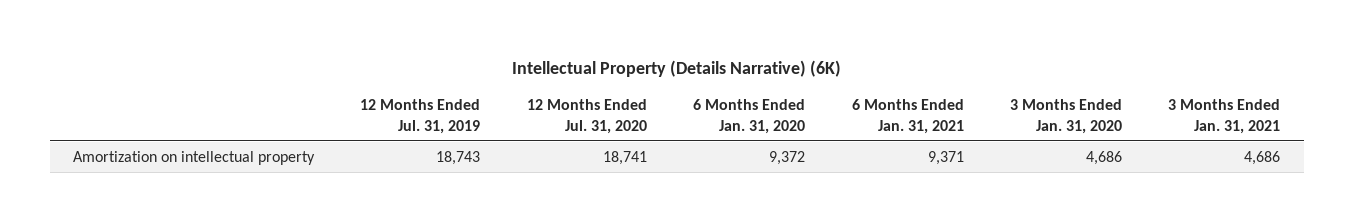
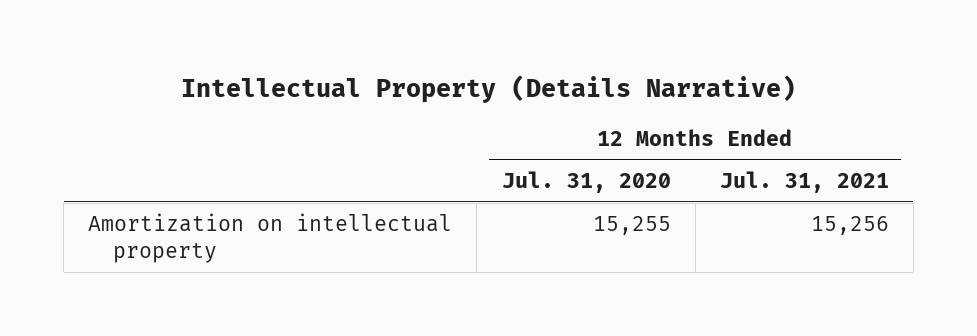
- Intellectual Property (Details Narrative) (6K)
+ Intellectual Property (Details Narrative)
- | 12 Months Ended Jul. 31, 2019 | 12 Months Ended Jul. 31, 2020 | 6 Months Ended Jan. 31, 2020 | 6 Months Ended Jan. 31, 2021 | 3 Months Ended Jan. 31, 2020 | 3 Months Ended Jan. 31, 2021
+ | 12 Months Ended Jul. 31, 2020 | 12 Months Ended Jul. 31, 2021
- Amortization on intellectual property | 18,743 | 18,741 | 9,372 | 9,371 | 4,686 | 4,686
+ Amortization on intellectual property | 15,255 | 15,256

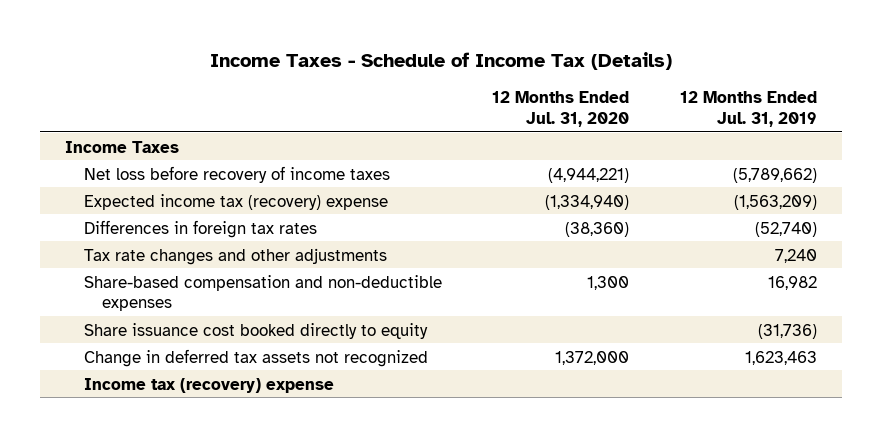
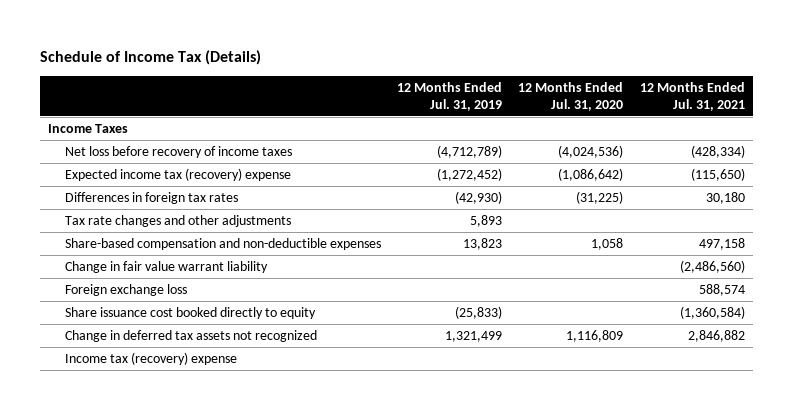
- Income Taxes - Schedule of Income Tax (Details)
+ Schedule of Income Tax (Details)
- | 12 Months Ended Jul. 31, 2020 | 12 Months Ended Jul. 31, 2019
+ | 12 Months Ended Jul. 31, 2019 | 12 Months Ended Jul. 31, 2020 | 12 Months Ended Jul. 31, 2021
- Net loss before recovery of income taxes | (4,944,221) | (5,789,662)
- Expected income tax (recovery) expense | (1,334,940) | (1,563,209)
- Differences in foreign tax rates | (38,360) | (52,740)
- Tax rate changes and other adjustments | | 7,240
- Share-based compensation and non-deductible expenses | 1,300 | 16,982
- Share issuance cost booked directly to equity | | (31,736)
- Change in deferred tax assets not recognized | 1,372,000 | 1,623,463
+ Net loss before recovery of income taxes | (4,712,789) | (4,024,536) | (428,334)
+ Expected income tax (recovery) expense | (1,272,452) | (1,086,642) | (115,650)
+ Differences in foreign tax rates | (42,930) | (31,225) | 30,180
+ Tax rate changes and other adjustments | 5,893 | |
+ Share-based compensation and non-deductible expenses | 13,823 | 1,058 | 497,158
+ Change in fair value warrant liability | | | (2,486,560)
+ Foreign exchange loss | | | 588,574
+ Share issuance cost booked directly to equity | (25,833) | | (1,360,584)
+ Change in deferred tax assets not recognized | 1,321,499 | 1,116,809 | 2,846,882

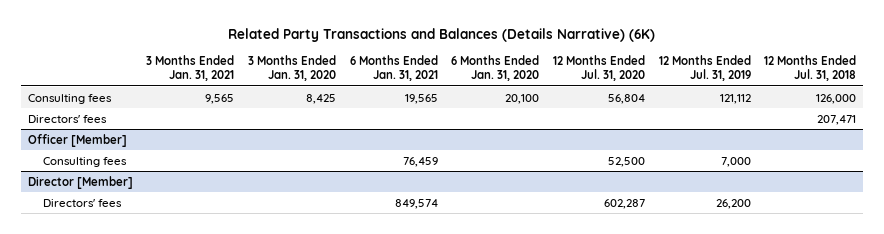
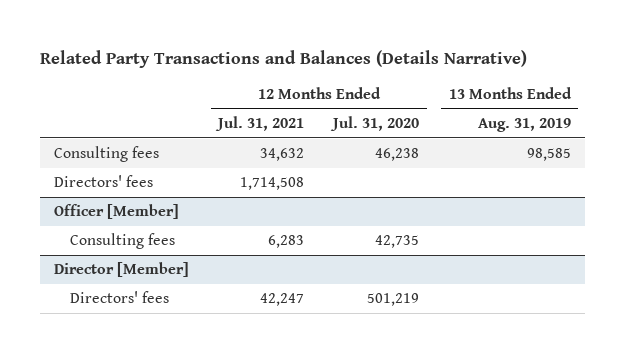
- Related Party Transactions and Balances (Details Narrative) (6K)
+ Related Party Transactions and Balances (Details Narrative)
- | 3 Months Ended Jan. 31, 2021 | 3 Months Ended Jan. 31, 2020 | 6 Months Ended Jan. 31, 2021 | 6 Months Ended Jan. 31, 2020 | 12 Months Ended Jul. 31, 2020 | 12 Months Ended Jul. 31, 2019 | 12 Months Ended Jul. 31, 2018
+ | 12 Months Ended Jul. 31, 2021 | 12 Months Ended Jul. 31, 2020 | 13 Months Ended Aug. 31, 2019
- Consulting fees | 9,565 | 8,425 | 19,565 | 20,100 | 56,804 | 121,112 | 126,000
+ Consulting fees | 34,632 | 46,238 | 98,585
@ Officer [Member]
- Consulting fees | | | 76,459 | | 52,500 | 7,000 |
+ Consulting fees | 6,283 | 42,735 |
@ Director [Member]
- Directors' fees | | | 849,574 | | 602,287 | 26,200 |
+ Directors' fees | 42,247 | 501,219 |

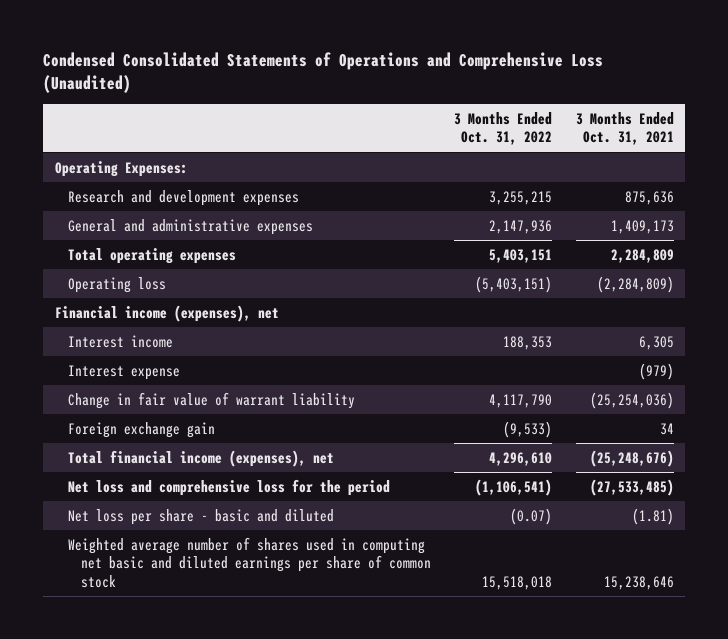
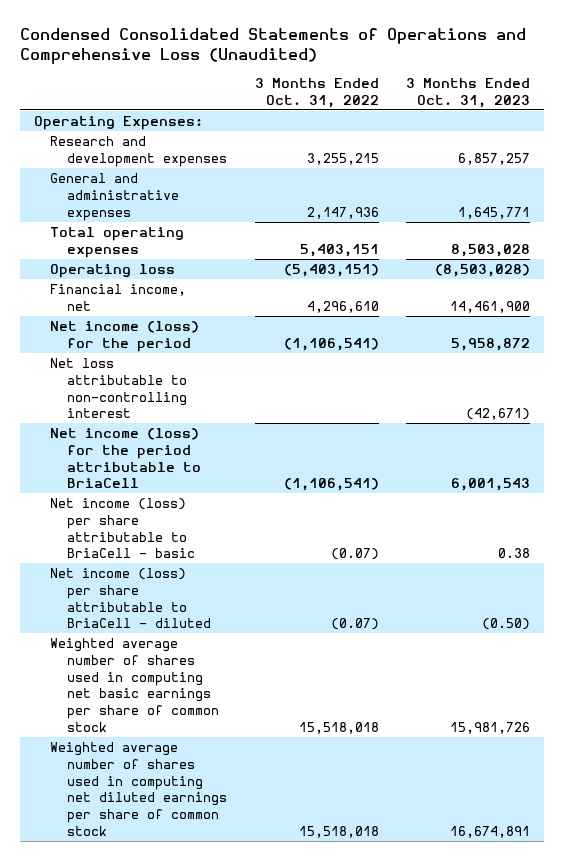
- | 3 Months Ended Oct. 31, 2022 | 3 Months Ended Oct. 31, 2021
+ | 3 Months Ended Oct. 31, 2022 | 3 Months Ended Oct. 31, 2023
- Financial income (expenses), net
- Interest income | 188,353 | 6,305
- Interest expense | | (979)
- Change in fair value of warrant liability | 4,117,790 | (25,254,036)
- Foreign exchange gain | (9,533) | 34
- Total financial income (expenses), net | 4,296,610 | (25,248,676)
- Net loss and comprehensive loss for the period | (1,106,541) | (27,533,485)
- Net loss per share - basic and diluted | (0.07) | (1.81)
- Weighted average number of shares used in computing net basic and diluted earnings per share of common stock | 15,518,018 | 15,238,646
+ Financial income, net | 4,296,610 | 14,461,900
+ Net income (loss) for the period | (1,106,541) | 5,958,872
+ Net loss attributable to non-controlling interest | | (42,671)
+ Net income (loss) for the period attributable to BriaCell | (1,106,541) | 6,001,543
+ Net income (loss) per share attributable to BriaCell - basic | (0.07) | 0.38
+ Net income (loss) per share attributable to BriaCell - diluted | (0.07) | (0.50)
+ Weighted average number of shares used in computing net basic earnings per share of common stock | 15,518,018 | 15,981,726
+ Weighted average number of shares used in computing net diluted earnings per share of common stock | 15,518,018 | 16,674,891

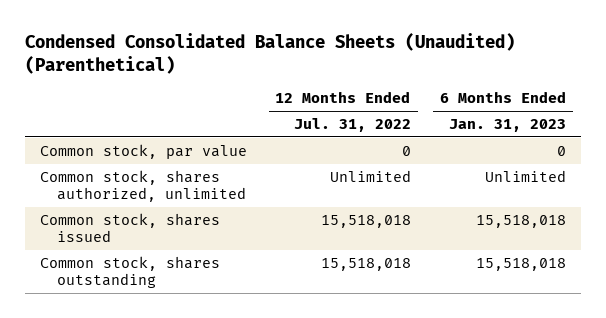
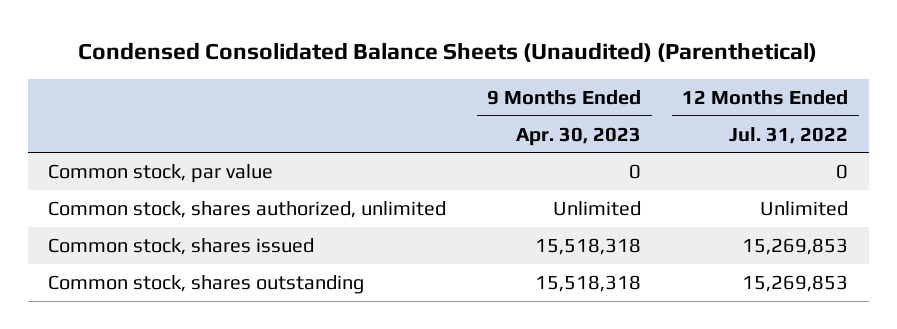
- | 12 Months Ended Jul. 31, 2022 | 6 Months Ended Jan. 31, 2023
+ | 9 Months Ended Apr. 30, 2023 | 12 Months Ended Jul. 31, 2022
- Common stock, shares issued | 15,518,018 | 15,518,018
- Common stock, shares outstanding | 15,518,018 | 15,518,018
+ Common stock, shares issued | 15,518,318 | 15,269,853
+ Common stock, shares outstanding | 15,518,318 | 15,269,853

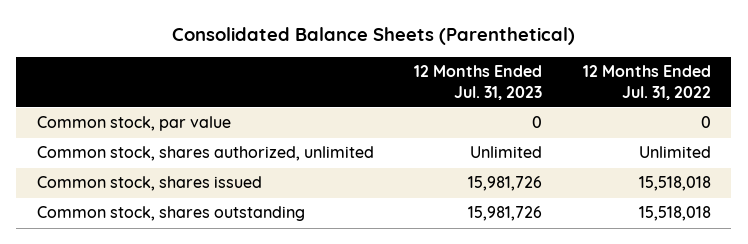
- Condensed Consolidated Balance Sheets (Unaudited) (Parenthetical)
+ Consolidated Balance Sheets (Parenthetical)
- | 9 Months Ended Apr. 30, 2023 | 12 Months Ended Jul. 31, 2022
+ | 12 Months Ended Jul. 31, 2023 | 12 Months Ended Jul. 31, 2022
- Common stock, shares issued | 15,518,318 | 15,269,853
- Common stock, shares outstanding | 15,518,318 | 15,269,853
+ Common stock, shares issued | 15,981,726 | 15,518,018
+ Common stock, shares outstanding | 15,981,726 | 15,518,018

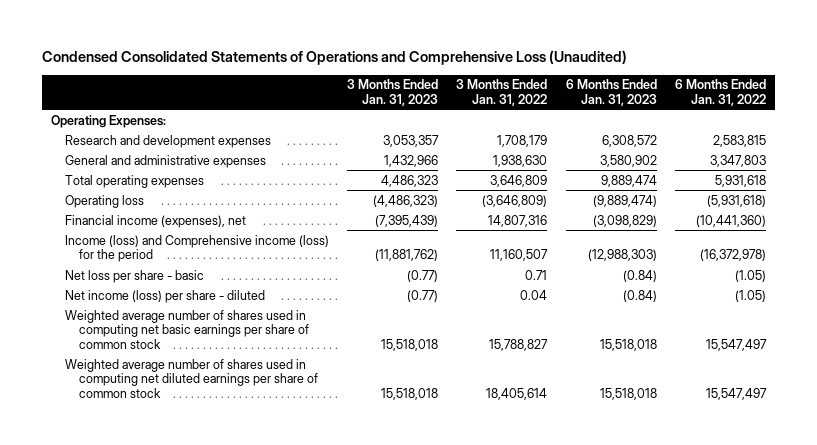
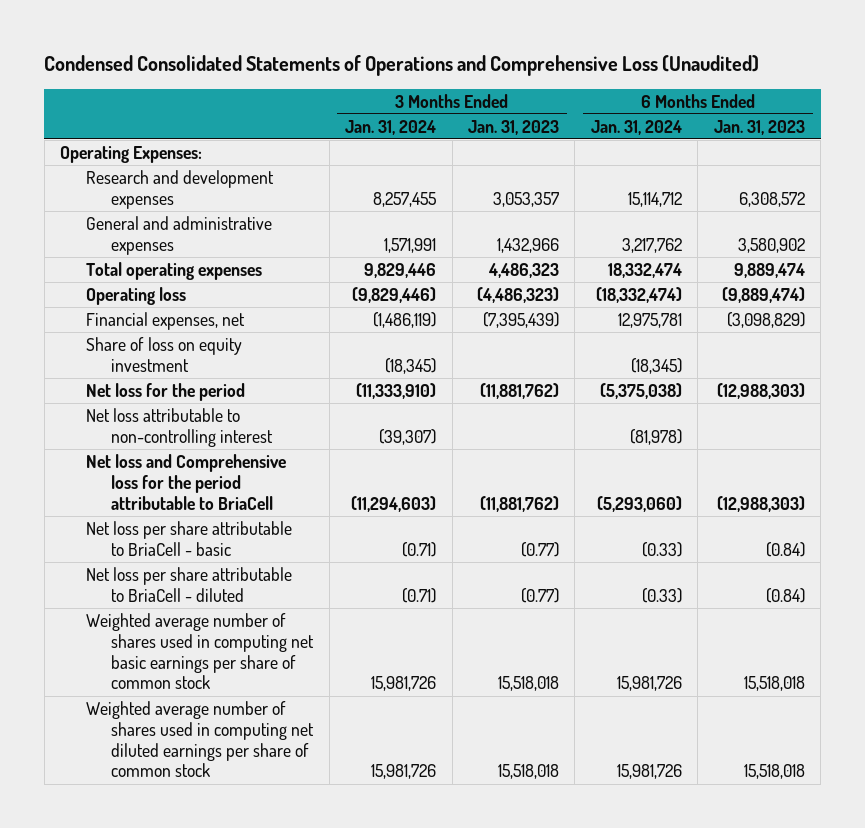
- | 3 Months Ended Jan. 31, 2023 | 3 Months Ended Jan. 31, 2022 | 6 Months Ended Jan. 31, 2023 | 6 Months Ended Jan. 31, 2022
+ | 3 Months Ended Jan. 31, 2024 | 3 Months Ended Jan. 31, 2023 | 6 Months Ended Jan. 31, 2024 | 6 Months Ended Jan. 31, 2023
- Financial income (expenses), net | (7,395,439) | 14,807,316 | (3,098,829) | (10,441,360)
- Income (loss) and Comprehensive income (loss) for the period | (11,881,762) | 11,160,507 | (12,988,303) | (16,372,978)
- Net loss per share - basic | (0.77) | 0.71 | (0.84) | (1.05)
- Net income (loss) per share - diluted | (0.77) | 0.04 | (0.84) | (1.05)
+ Financial expenses, net | (1,486,119) | (7,395,439) | 12,975,781 | (3,098,829)
+ Share of loss on equity investment | (18,345) | | (18,345) |
+ Net loss for the period | (11,333,910) | (11,881,762) | (5,375,038) | (12,988,303)
+ Net loss attributable to non-controlling interest | (39,307) | | (81,978) |
+ Net loss and Comprehensive loss for the period attributable to BriaCell | (11,294,603) | (11,881,762) | (5,293,060) | (12,988,303)
+ Net loss per share attributable to BriaCell - basic | (0.71) | (0.77) | (0.33) | (0.84)
+ Net loss per share attributable to BriaCell - diluted | (0.71) | (0.77) | (0.33) | (0.84)

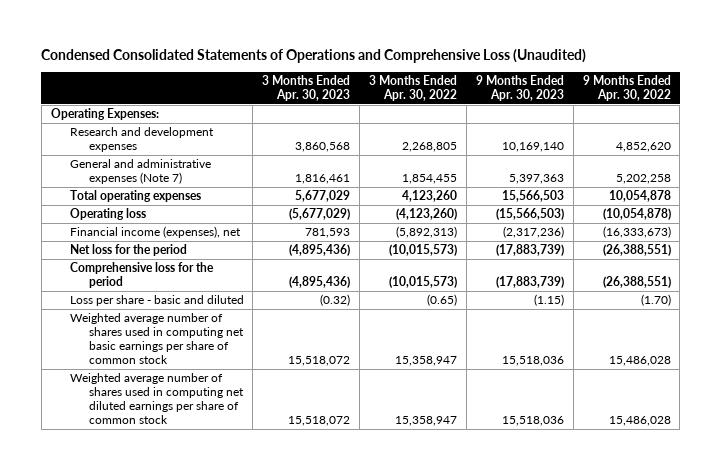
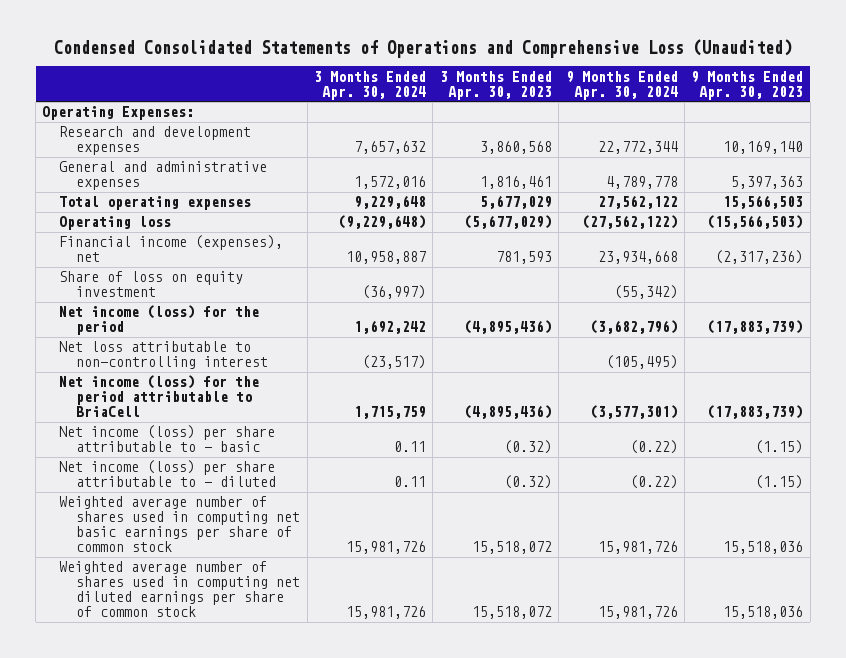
- | 3 Months Ended Apr. 30, 2023 | 3 Months Ended Apr. 30, 2022 | 9 Months Ended Apr. 30, 2023 | 9 Months Ended Apr. 30, 2022
+ | 3 Months Ended Apr. 30, 2024 | 3 Months Ended Apr. 30, 2023 | 9 Months Ended Apr. 30, 2024 | 9 Months Ended Apr. 30, 2023
- General and administrative expenses (Note 7) | 1,816,461 | 1,854,455 | 5,397,363 | 5,202,258
+ General and administrative expenses | 1,572,016 | 1,816,461 | 4,789,778 | 5,397,363
- Net loss for the period | (4,895,436) | (10,015,573) | (17,883,739) | (26,388,551)
- Comprehensive loss for the period | (4,895,436) | (10,015,573) | (17,883,739) | (26,388,551)
- Loss per share - basic and diluted | (0.32) | (0.65) | (1.15) | (1.70)
+ Share of loss on equity investment | (36,997) | | (55,342) |
+ Net income (loss) for the period | 1,692,242 | (4,895,436) | (3,682,796) | (17,883,739)
+ Net loss attributable to non-controlling interest | (23,517) | | (105,495) |
+ Net income (loss) for the period attributable to BriaCell | 1,715,759 | (4,895,436) | (3,577,301) | (17,883,739)
+ Net income (loss) per share attributable to - basic | 0.11 | (0.32) | (0.22) | (1.15)
+ Net income (loss) per share attributable to - diluted | 0.11 | (0.32) | (0.22) | (1.15)

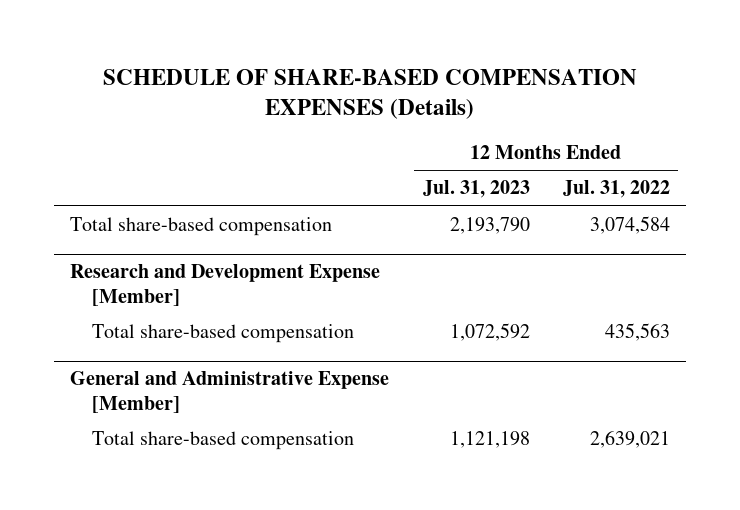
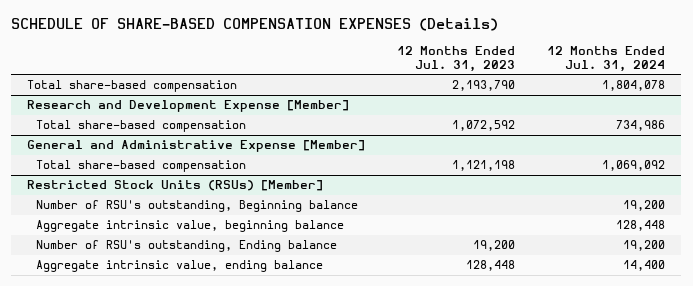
- | 12 Months Ended Jul. 31, 2023 | 12 Months Ended Jul. 31, 2022
+ | 12 Months Ended Jul. 31, 2023 | 12 Months Ended Jul. 31, 2024
+ Restricted Stock Units (RSUs) [Member]
+ Number of RSU's outstanding, Beginning balance | | 19,200
+ Aggregate intrinsic value, beginning balance | | 128,448
+ Number of RSU's outstanding, Ending balance | 19,200 | 19,200
+ Aggregate intrinsic value, ending balance | 128,448 | 14,400

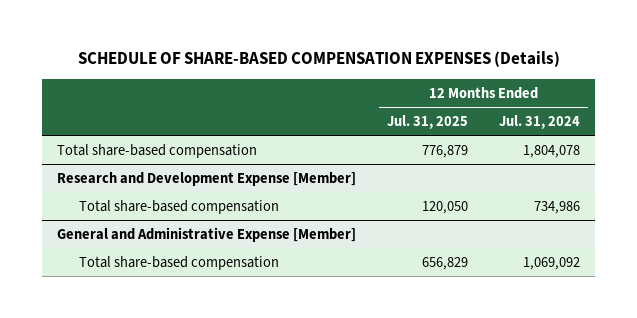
- | 12 Months Ended Jul. 31, 2023 | 12 Months Ended Jul. 31, 2024
+ | 12 Months Ended Jul. 31, 2025 | 12 Months Ended Jul. 31, 2024
- Restricted Stock Units (RSUs) [Member]
- Number of RSU's outstanding, Beginning balance | | 19,200
- Aggregate intrinsic value, beginning balance | | 128,448
- Number of RSU's outstanding, Ending balance | 19,200 | 19,200
- Aggregate intrinsic value, ending balance | 128,448 | 14,400

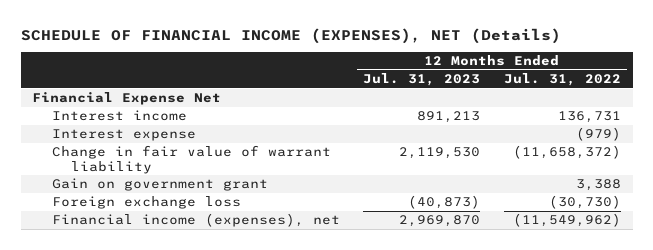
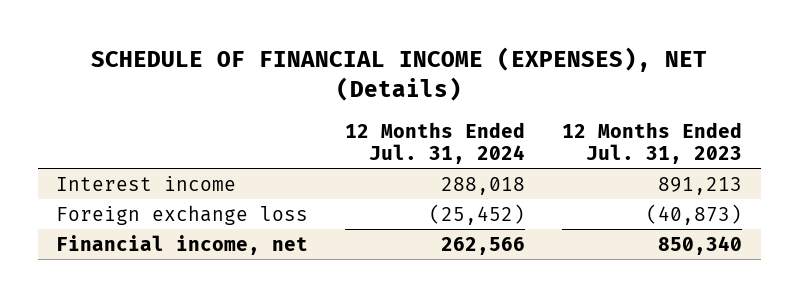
- | 12 Months Ended Jul. 31, 2023 | 12 Months Ended Jul. 31, 2022
+ | 12 Months Ended Jul. 31, 2024 | 12 Months Ended Jul. 31, 2023
- Financial Expense Net
- Interest expense | | (979)
- Change in fair value of warrant liability | 2,119,530 | (11,658,372)
- Gain on government grant | | 3,388
- Financial income (expenses), net | 2,969,870 | (11,549,962)
+ Financial income, net | 262,566 | 850,340

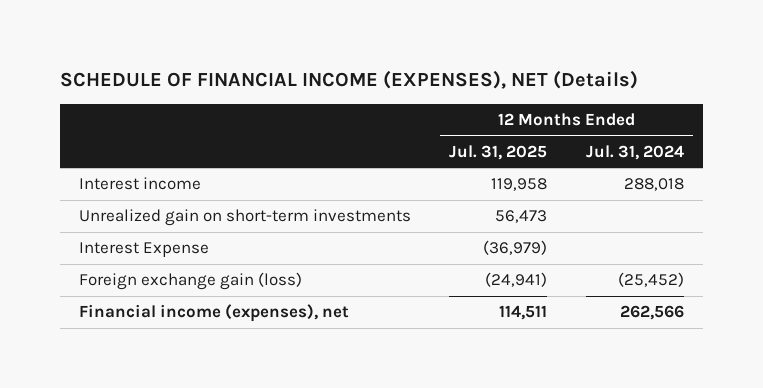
- | 12 Months Ended Jul. 31, 2024 | 12 Months Ended Jul. 31, 2023
+ | 12 Months Ended Jul. 31, 2025 | 12 Months Ended Jul. 31, 2024
- Foreign exchange loss | (25,452) | (40,873)
- Financial income, net | 262,566 | 850,340
+ Unrealized gain on short-term investments | 56,473 |
+ Interest Expense | (36,979) |
+ Foreign exchange gain (loss) | (24,941) | (25,452)
+ Financial income (expenses), net | 114,511 | 262,566

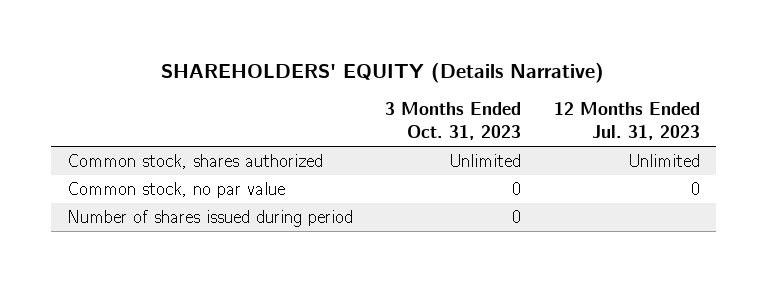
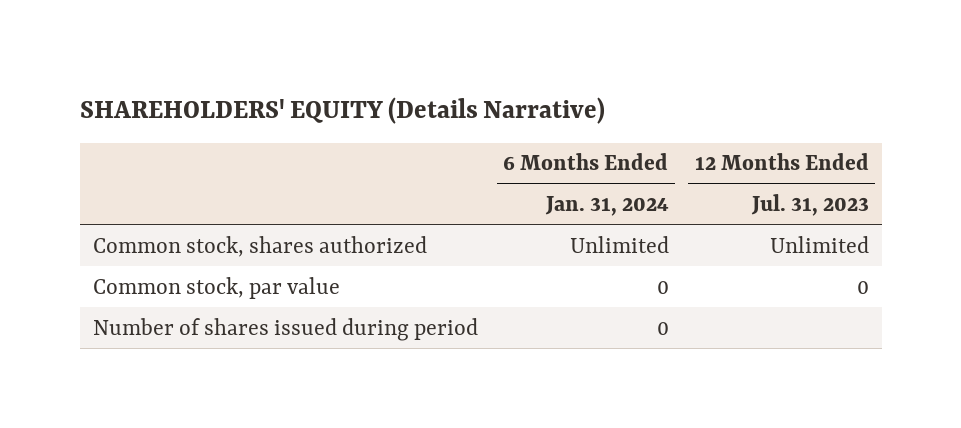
- | 3 Months Ended Oct. 31, 2023 | 12 Months Ended Jul. 31, 2023
+ | 6 Months Ended Jan. 31, 2024 | 12 Months Ended Jul. 31, 2023
- Common stock, no par value | 0 | 0
+ Common stock, par value | 0 | 0

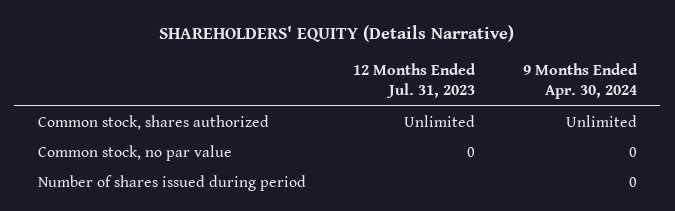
- | 6 Months Ended Jan. 31, 2024 | 12 Months Ended Jul. 31, 2023
+ | 12 Months Ended Jul. 31, 2023 | 9 Months Ended Apr. 30, 2024
- Common stock, par value | 0 | 0
+ Common stock, no par value | 0 | 0

